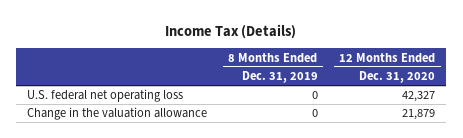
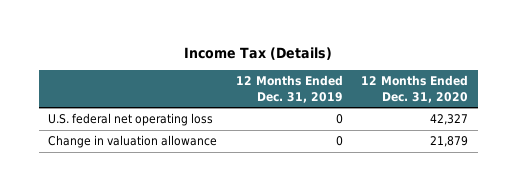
- | 8 Months Ended Dec. 31, 2019 | 12 Months Ended Dec. 31, 2020
+ | 12 Months Ended Dec. 31, 2019 | 12 Months Ended Dec. 31, 2020
- Change in the valuation allowance | 0 | 21,879
+ Change in valuation allowance | 0 | 21,879

